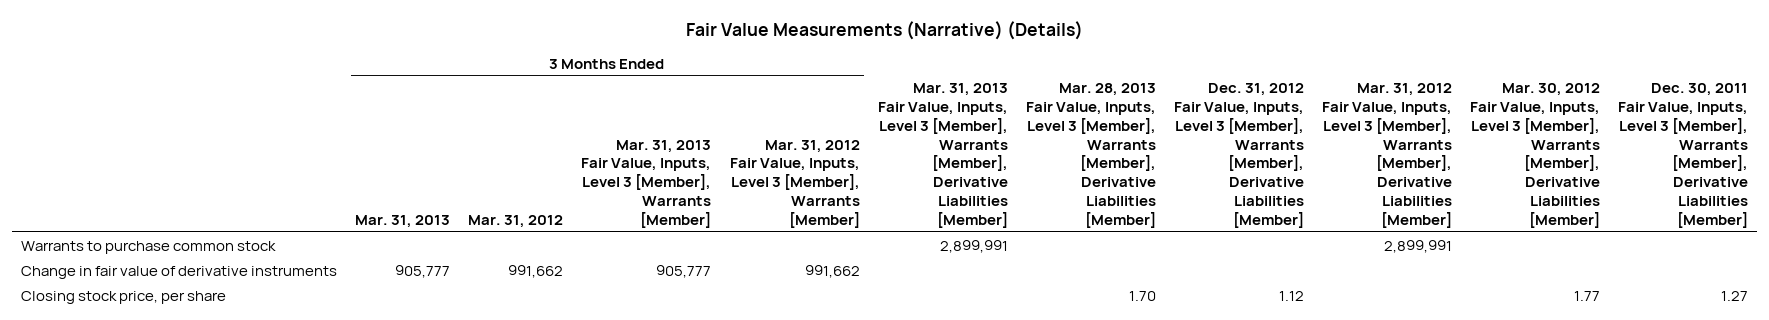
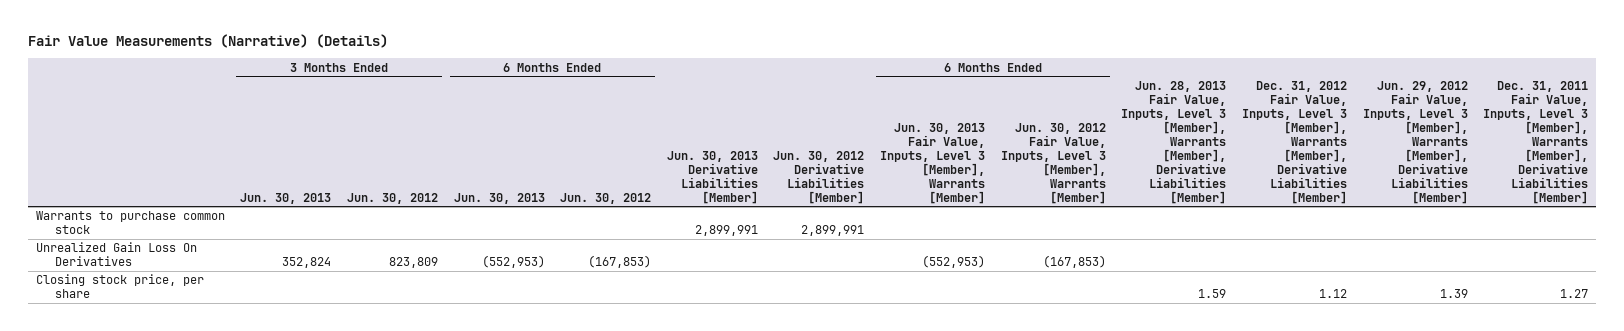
- | 3 Months Ended Mar. 31, 2013 | 3 Months Ended Mar. 31, 2012 | 3 Months Ended Mar. 31, 2013 Fair Value, Inputs, Level 3 [Member], Warrants [Member] | 3 Months Ended Mar. 31, 2012 Fair Value, Inputs, Level 3 [Member], Warrants [Member] | Mar. 31, 2013 Fair Value, Inputs, Level 3 [Member], Warrants [Member], Derivative Liabilities [Member] | Mar. 28, 2013 Fair Value, Inputs, Level 3 [Member], Warrants [Member], Derivative Liabilities [Member] | Dec. 31, 2012 Fair Value, Inputs, Level 3 [Member], Warrants [Member], Derivative Liabilities [Member] | Mar. 31, 2012 Fair Value, Inputs, Level 3 [Member], Warrants [Member], Derivative Liabilities [Member] | Mar. 30, 2012 Fair Value, Inputs, Level 3 [Member], Warrants [Member], Derivative Liabilities [Member] | Dec. 30, 2011 Fair Value, Inputs, Level 3 [Member], Warrants [Member], Derivative Liabilities [Member]
+ | 3 Months Ended Jun. 30, 2013 | 3 Months Ended Jun. 30, 2012 | 6 Months Ended Jun. 30, 2013 | 6 Months Ended Jun. 30, 2012 | Jun. 30, 2013 Derivative Liabilities [Member] | Jun. 30, 2012 Derivative Liabilities [Member] | 6 Months Ended Jun. 30, 2013 Fair Value, Inputs, Level 3 [Member], Warrants [Member] | 6 Months Ended Jun. 30, 2012 Fair Value, Inputs, Level 3 [Member], Warrants [Member] | Jun. 28, 2013 Fair Value, Inputs, Level 3 [Member], Warrants [Member], Derivative Liabilities [Member] | Dec. 31, 2012 Fair Value, Inputs, Level 3 [Member], Warrants [Member], Derivative Liabilities [Member] | Jun. 29, 2012 Fair Value, Inputs, Level 3 [Member], Warrants [Member], Derivative Liabilities [Member] | Dec. 31, 2011 Fair Value, Inputs, Level 3 [Member], Warrants [Member], Derivative Liabilities [Member]
- Change in fair value of derivative instruments | 905,777 | 991,662 | 905,777 | 991,662 | | | | | |
+ Unrealized Gain Loss On Derivatives | 352,824 | 823,809 | (552,953) | (167,853) | | | (552,953) | (167,853) | | | |

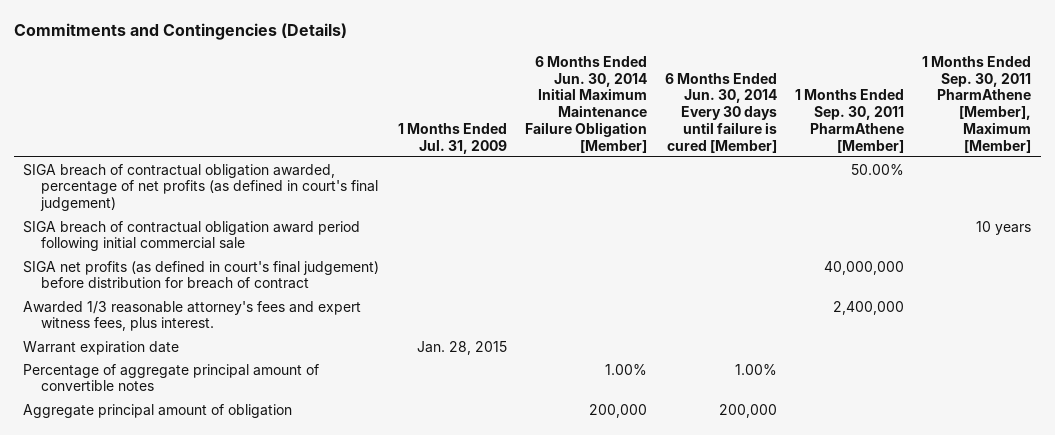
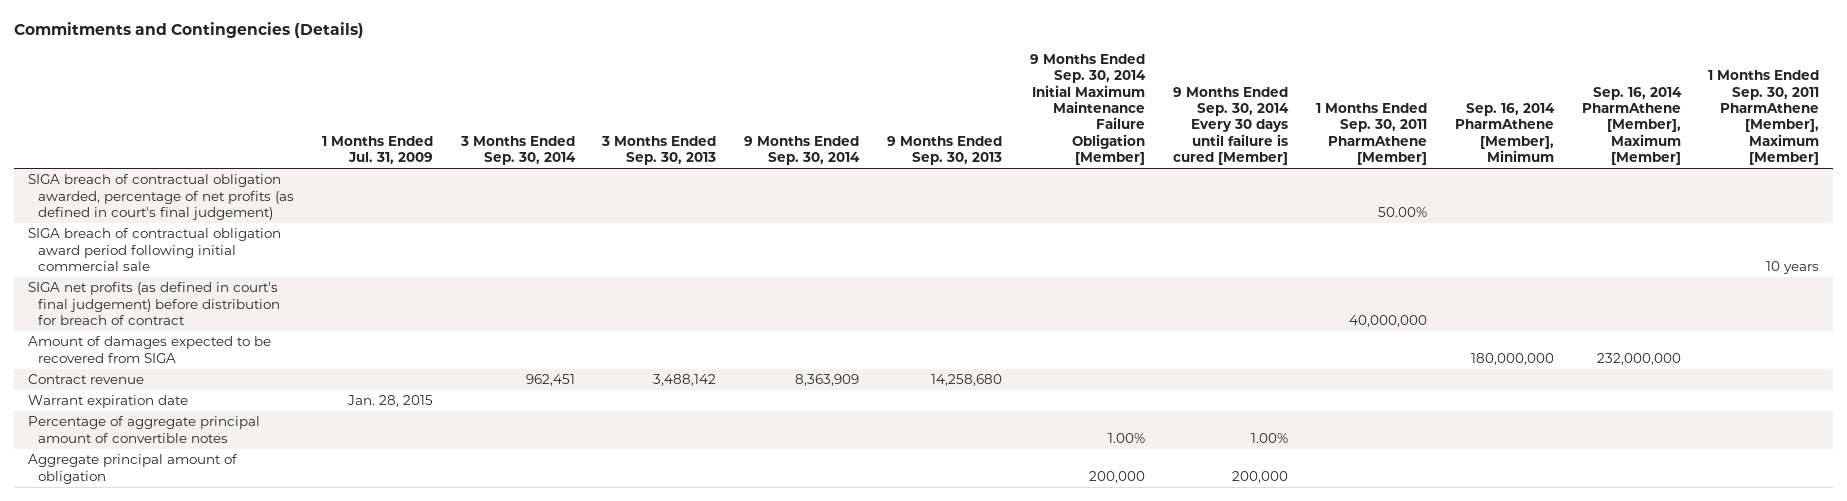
- | 1 Months Ended Jul. 31, 2009 | 6 Months Ended Jun. 30, 2014 Initial Maximum Maintenance Failure Obligation [Member] | 6 Months Ended Jun. 30, 2014 Every 30 days until failure is cured [Member] | 1 Months Ended Sep. 30, 2011 PharmAthene [Member] | 1 Months Ended Sep. 30, 2011 PharmAthene [Member], Maximum [Member]
+ | 1 Months Ended Jul. 31, 2009 | 3 Months Ended Sep. 30, 2014 | 3 Months Ended Sep. 30, 2013 | 9 Months Ended Sep. 30, 2014 | 9 Months Ended Sep. 30, 2013 | 9 Months Ended Sep. 30, 2014 Initial Maximum Maintenance Failure Obligation [Member] | 9 Months Ended Sep. 30, 2014 Every 30 days until failure is cured [Member] | 1 Months Ended Sep. 30, 2011 PharmAthene [Member] | Sep. 16, 2014 PharmAthene [Member], Minimum | Sep. 16, 2014 PharmAthene [Member], Maximum [Member] | 1 Months Ended Sep. 30, 2011 PharmAthene [Member], Maximum [Member]
- Awarded 1/3 reasonable attorney's fees and expert witness fees, plus interest. | | | | 2,400,000 |
+ Amount of damages expected to be recovered from SIGA | | | | | | | | | 180,000,000 | 232,000,000 |
+ Contract revenue | | 962,451 | 3,488,142 | 8,363,909 | 14,258,680 | | | | | |

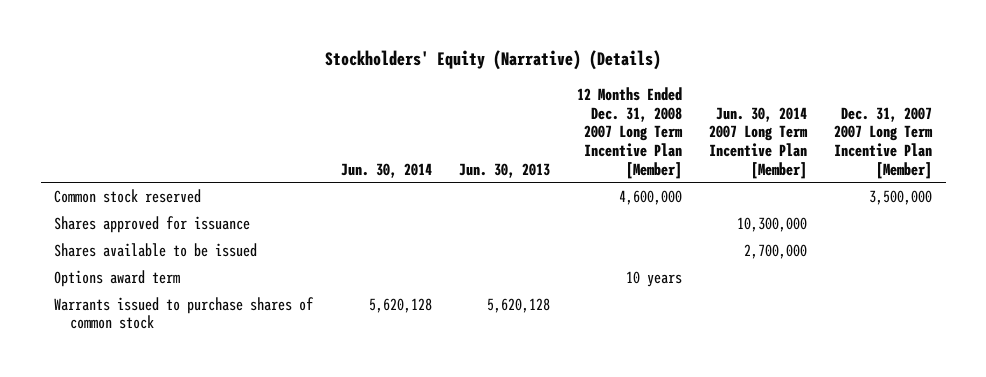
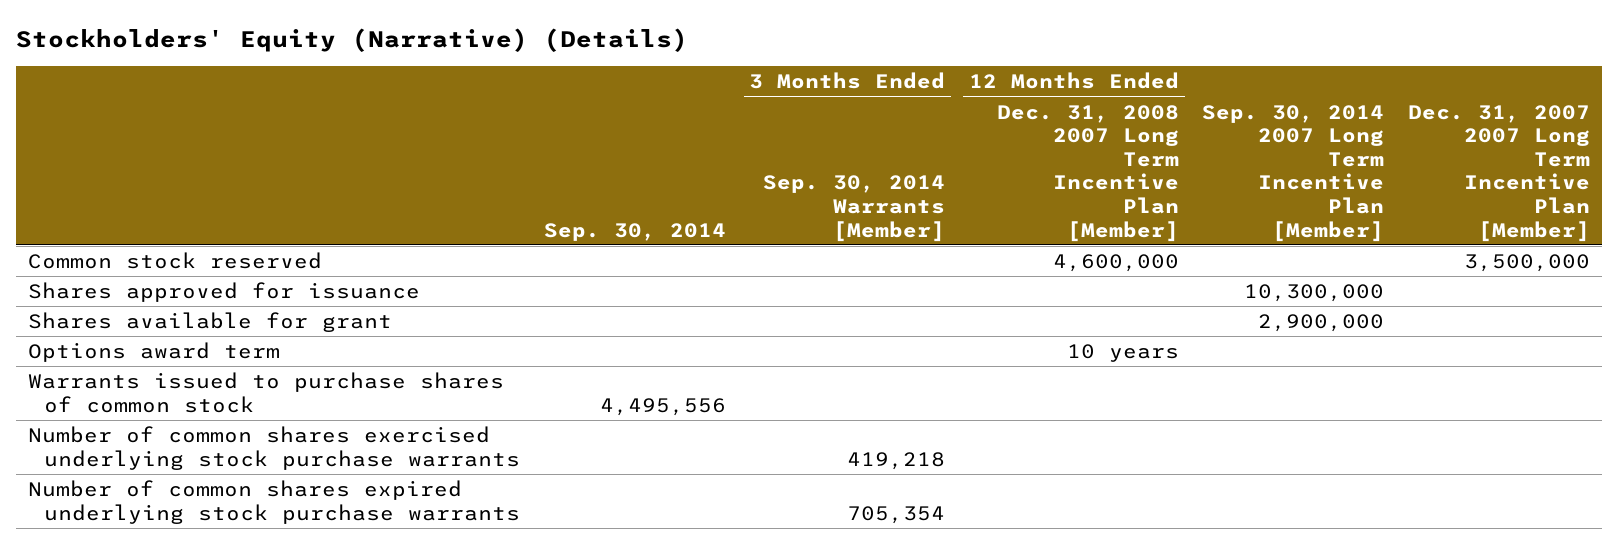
- | Jun. 30, 2014 | Jun. 30, 2013 | 12 Months Ended Dec. 31, 2008 2007 Long Term Incentive Plan [Member] | Jun. 30, 2014 2007 Long Term Incentive Plan [Member] | Dec. 31, 2007 2007 Long Term Incentive Plan [Member]
+ | Sep. 30, 2014 | 3 Months Ended Sep. 30, 2014 Warrants [Member] | 12 Months Ended Dec. 31, 2008 2007 Long Term Incentive Plan [Member] | Sep. 30, 2014 2007 Long Term Incentive Plan [Member] | Dec. 31, 2007 2007 Long Term Incentive Plan [Member]
- Shares available to be issued | | | | 2,700,000 |
+ Shares available for grant | | | | 2,900,000 |
+ Number of common shares exercised underlying stock purchase warrants | | 419,218 | | |
+ Number of common shares expired underlying stock purchase warrants | | 705,354 | | |

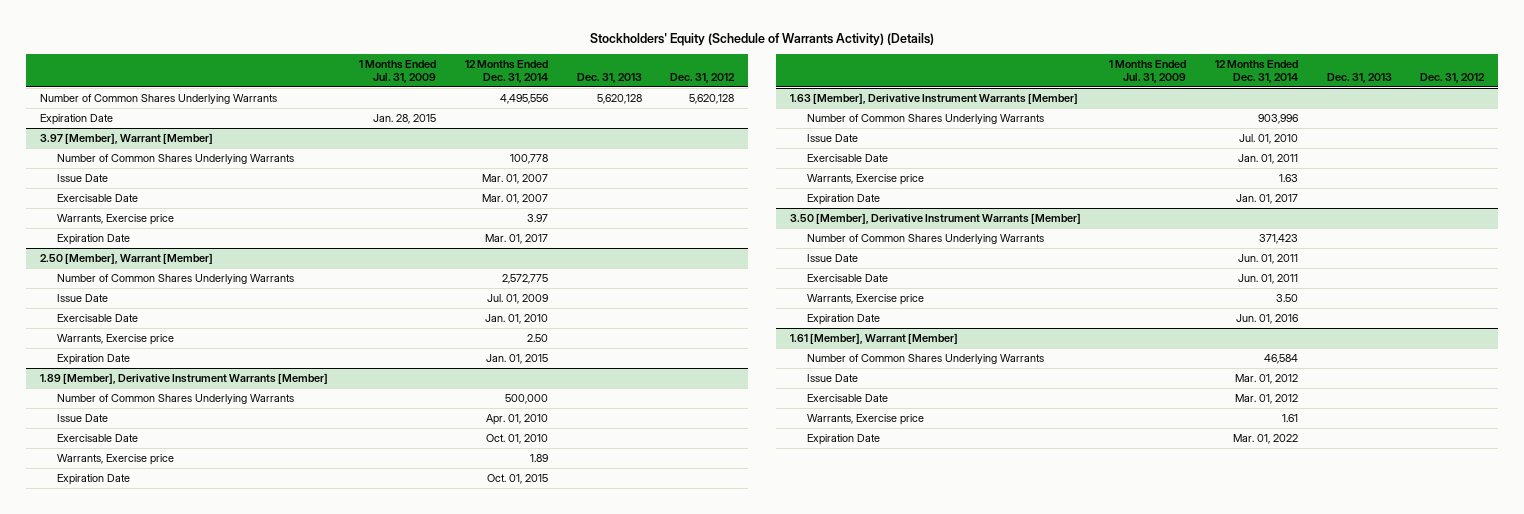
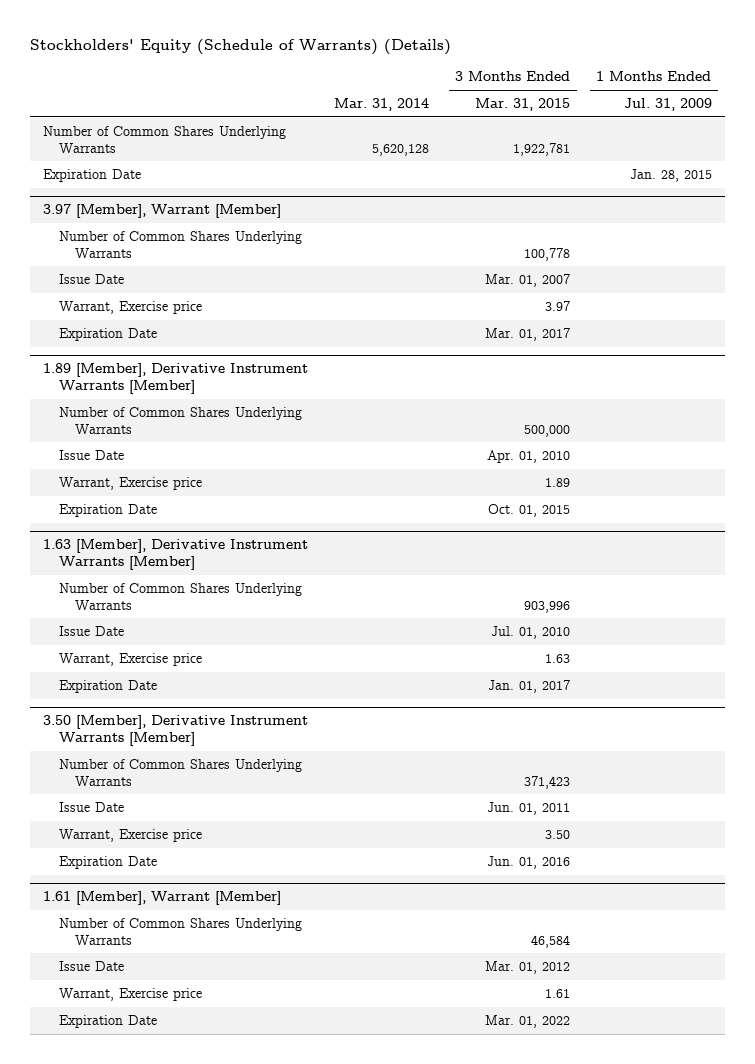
- Stockholders' Equity (Schedule of Warrants Activity) (Details)
+ Stockholders' Equity (Schedule of Warrants) (Details)
- | 1 Months Ended Jul. 31, 2009 | 12 Months Ended Dec. 31, 2014 | Dec. 31, 2013 | Dec. 31, 2012
+ | Mar. 31, 2014 | 3 Months Ended Mar. 31, 2015 | 1 Months Ended Jul. 31, 2009
@ 3.97 [Member], Warrant [Member]
- Exercisable Date | | Mar. 01, 2007 | |
- Warrants, Exercise price | | 3.97 | |
+ Warrant, Exercise price | | 3.97 |
- 2.50 [Member], Warrant [Member]
- Number of Common Shares Underlying Warrants | | 2,572,775 | |
- Issue Date | | Jul. 01, 2009 | |
- Exercisable Date | | Jan. 01, 2010 | |
- Warrants, Exercise price | | 2.50 | |
- Expiration Date | | Jan. 01, 2015 | |
@ 1.89 [Member], Derivative Instrument Warrants [Member]
- Exercisable Date | | Oct. 01, 2010 | |
- Warrants, Exercise price | | 1.89 | |
+ Warrant, Exercise price | | 1.89 |
@ 1.63 [Member], Derivative Instrument Warrants [Member]
- Exercisable Date | | Jan. 01, 2011 | |
- Warrants, Exercise price | | 1.63 | |
+ Warrant, Exercise price | | 1.63 |
@ 3.50 [Member], Derivative Instrument Warrants [Member]
- Exercisable Date | | Jun. 01, 2011 | |
- Warrants, Exercise price | | 3.50 | |
+ Warrant, Exercise price | | 3.50 |
@ 1.61 [Member], Warrant [Member]
- Exercisable Date | | Mar. 01, 2012 | |
- Warrants, Exercise price | | 1.61 | |
+ Warrant, Exercise price | | 1.61 |

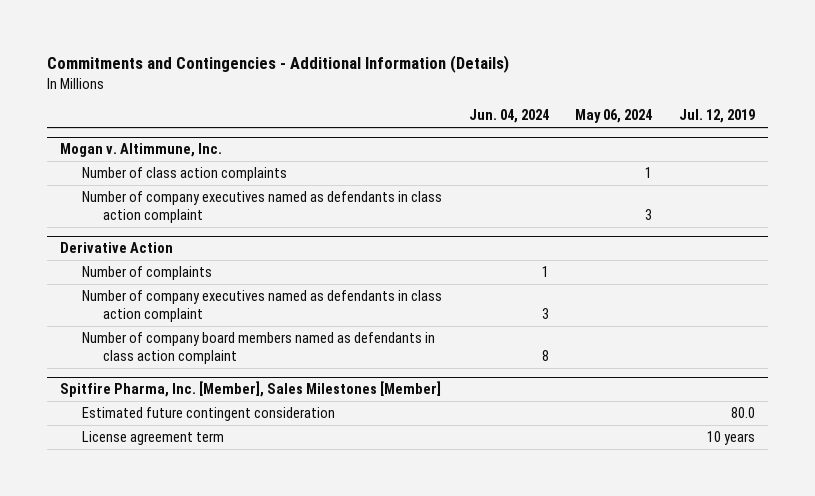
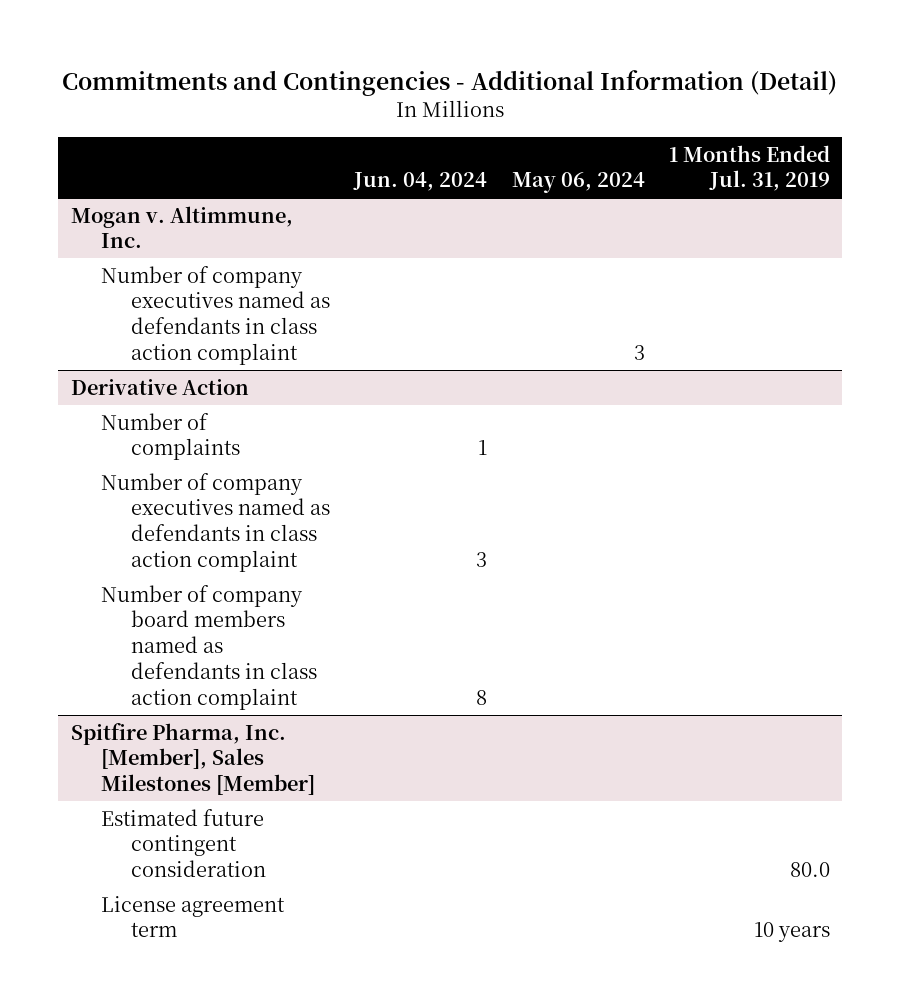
- Commitments and Contingencies - Additional Information (Details)
+ Commitments and Contingencies - Additional Information (Detail)
- | Jun. 04, 2024 | May 06, 2024 | Jul. 12, 2019
+ | Jun. 04, 2024 | May 06, 2024 | 1 Months Ended Jul. 31, 2019
@ Mogan v. Altimmune, Inc.
- Number of class action complaints | | 1 |

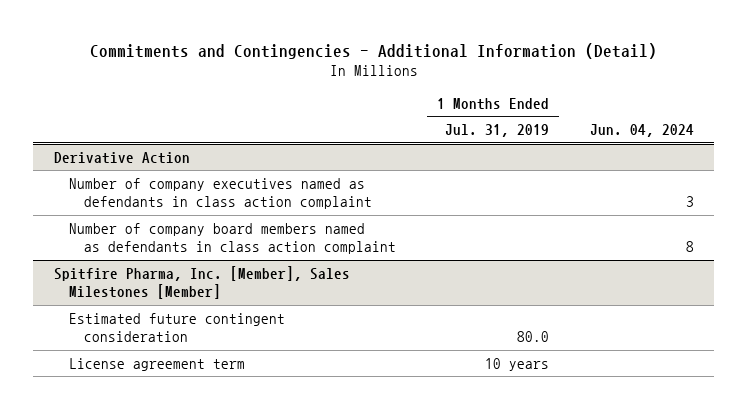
- | Jun. 04, 2024 | May 06, 2024 | 1 Months Ended Jul. 31, 2019
+ | 1 Months Ended Jul. 31, 2019 | Jun. 04, 2024
- Mogan v. Altimmune, Inc.
- Number of company executives named as defendants in class action complaint | | 3 |
@ Derivative Action
- Number of complaints | 1 | |

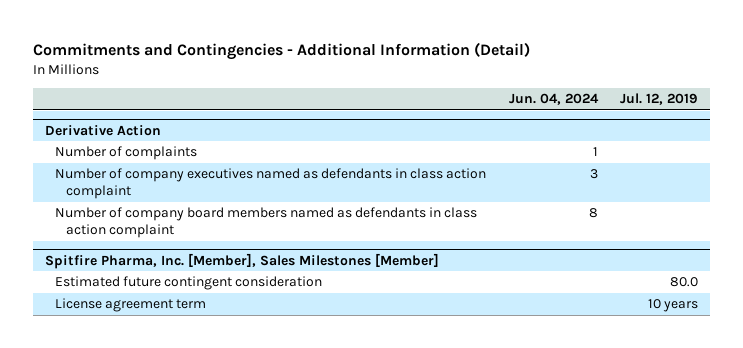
- | 1 Months Ended Jul. 31, 2019 | Jun. 04, 2024
+ | Jun. 04, 2024 | Jul. 12, 2019
@ Derivative Action
+ Number of complaints | 1 |

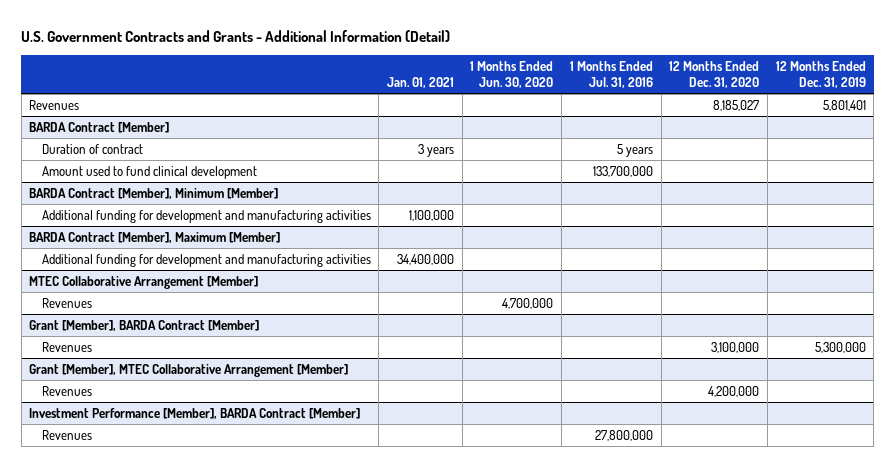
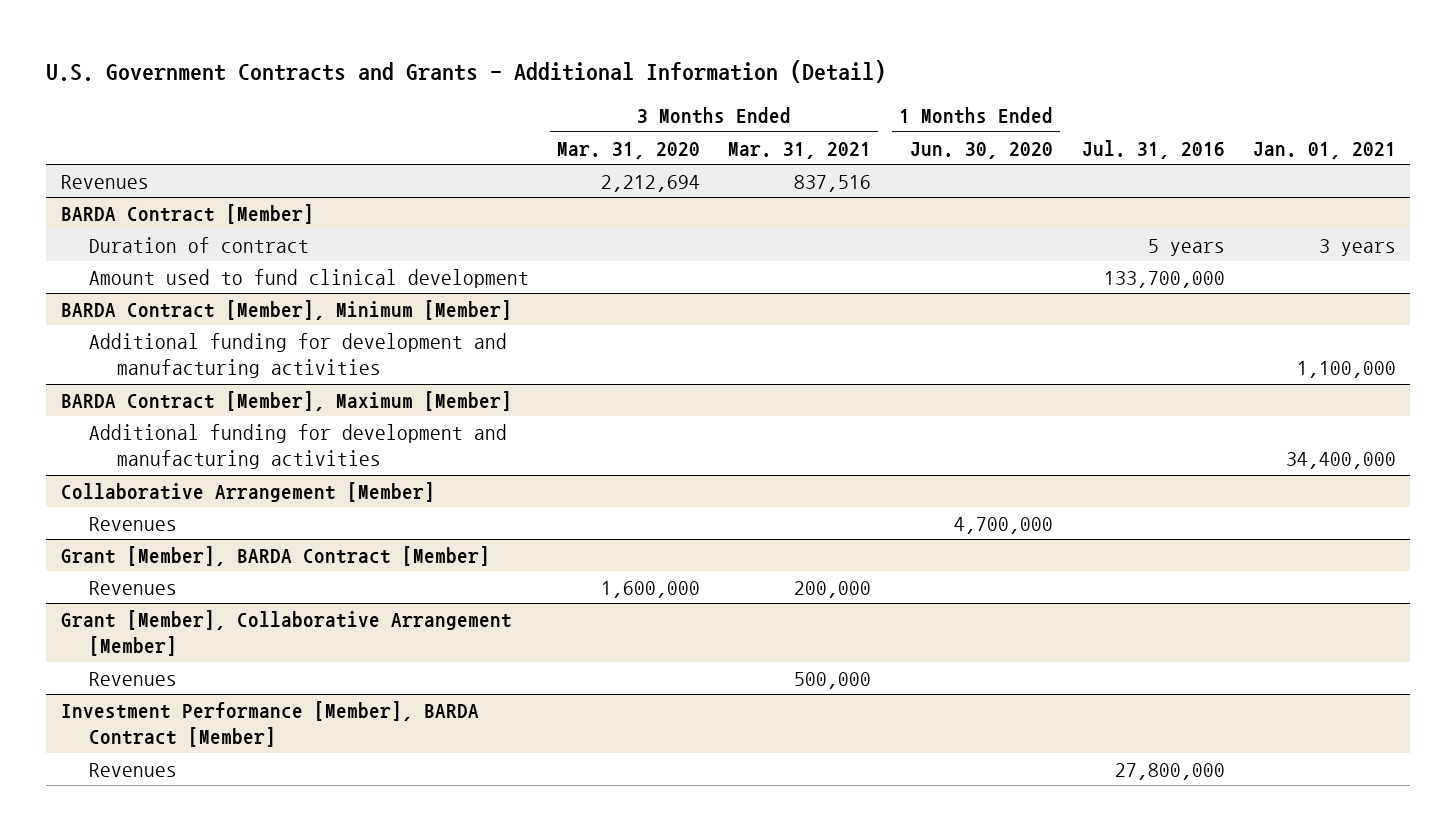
- | Jan. 01, 2021 | 1 Months Ended Jun. 30, 2020 | 1 Months Ended Jul. 31, 2016 | 12 Months Ended Dec. 31, 2020 | 12 Months Ended Dec. 31, 2019
+ | 3 Months Ended Mar. 31, 2020 | 3 Months Ended Mar. 31, 2021 | 1 Months Ended Jun. 30, 2020 | Jul. 31, 2016 | Jan. 01, 2021
- MTEC Collaborative Arrangement [Member]
+ Collaborative Arrangement [Member]
- Grant [Member], MTEC Collaborative Arrangement [Member]
+ Grant [Member], Collaborative Arrangement [Member]

